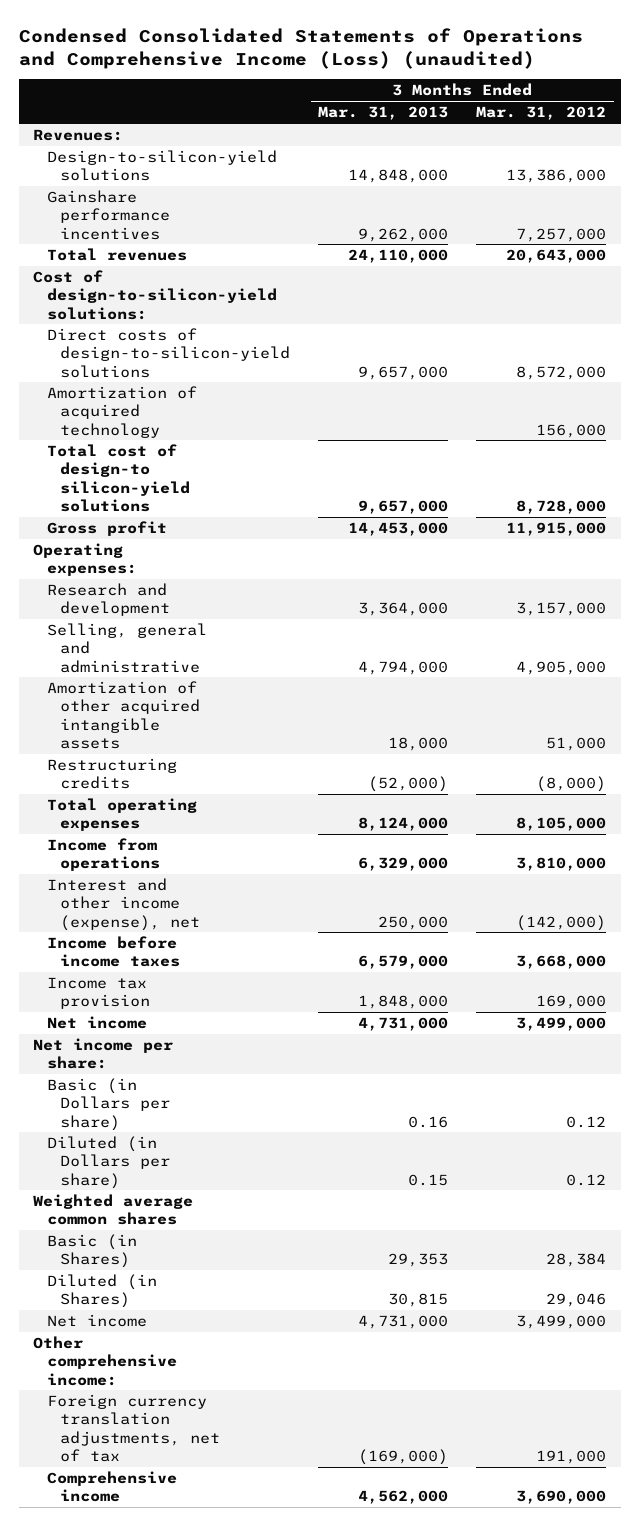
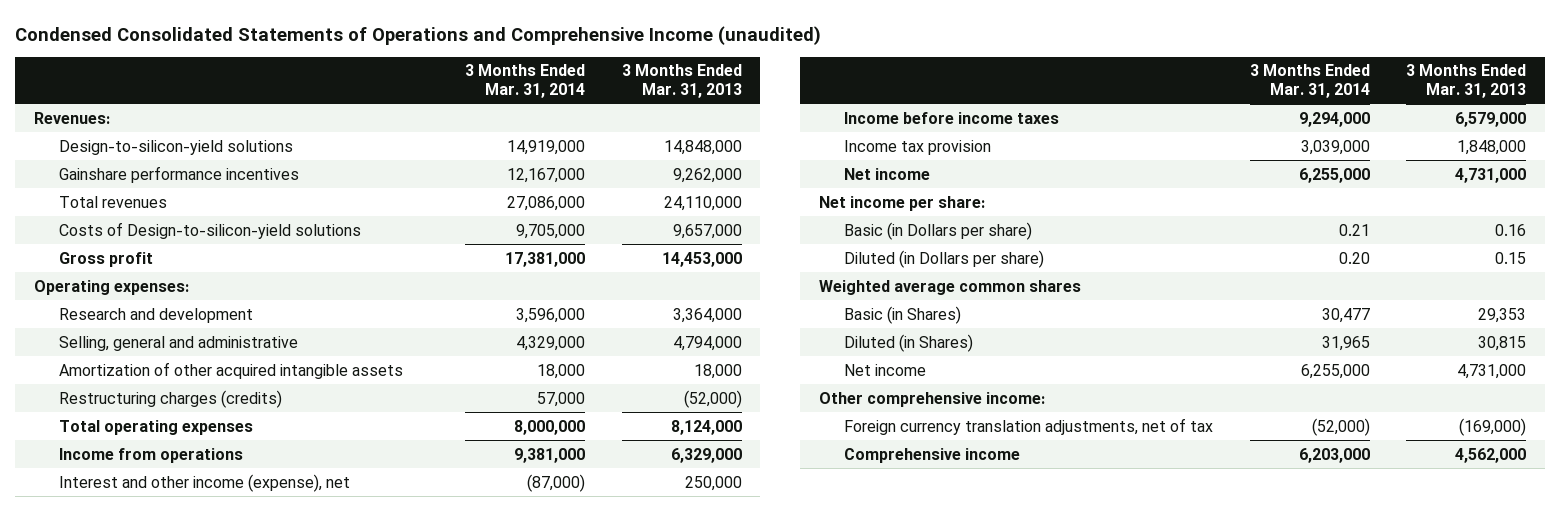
- Condensed Consolidated Statements of Operations and Comprehensive Income (Loss) (unaudited)
+ Condensed Consolidated Statements of Operations and Comprehensive Income (unaudited)
- | 3 Months Ended Mar. 31, 2013 | 3 Months Ended Mar. 31, 2012
+ | 3 Months Ended Mar. 31, 2014 | 3 Months Ended Mar. 31, 2013
- Cost of design-to-silicon-yield solutions:
- Direct costs of design-to-silicon-yield solutions | 9,657,000 | 8,572,000
- Amortization of acquired technology | | 156,000
- Total cost of design-to silicon-yield solutions | 9,657,000 | 8,728,000
+ Costs of Design-to-silicon-yield solutions | 9,705,000 | 9,657,000
- Restructuring credits | (52,000) | (8,000)
+ Restructuring charges (credits) | 57,000 | (52,000)

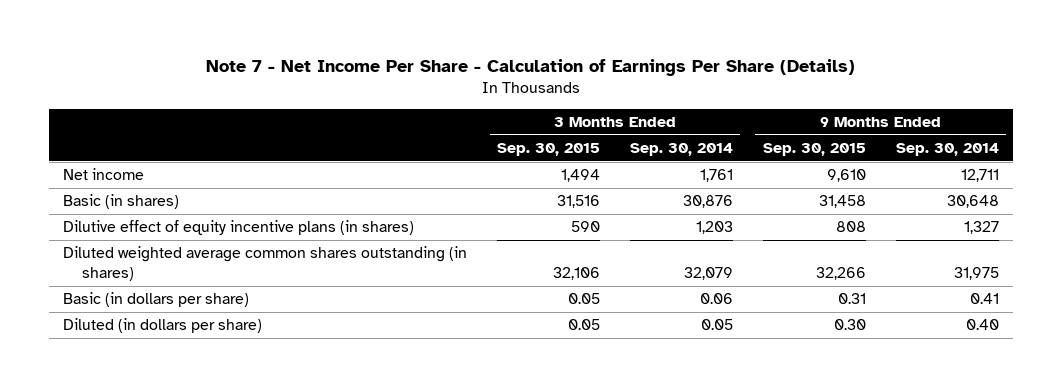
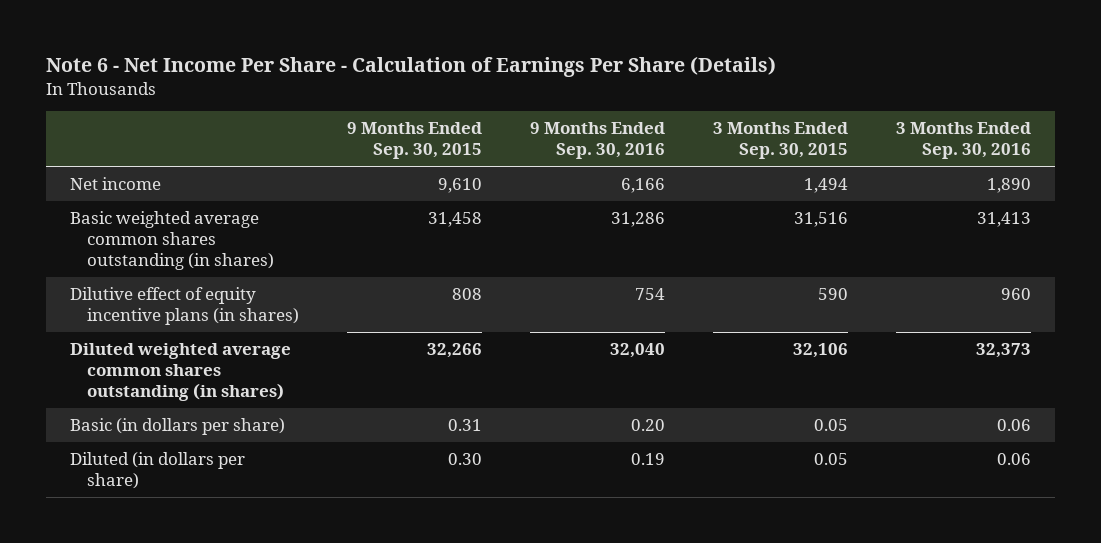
- Note 7 - Net Income Per Share - Calculation of Earnings Per Share (Details)
+ Note 6 - Net Income Per Share - Calculation of Earnings Per Share (Details)
- | 3 Months Ended Sep. 30, 2015 | 3 Months Ended Sep. 30, 2014 | 9 Months Ended Sep. 30, 2015 | 9 Months Ended Sep. 30, 2014
+ | 9 Months Ended Sep. 30, 2015 | 9 Months Ended Sep. 30, 2016 | 3 Months Ended Sep. 30, 2015 | 3 Months Ended Sep. 30, 2016
- Basic (in shares) | 31,516 | 30,876 | 31,458 | 30,648
+ Basic weighted average common shares outstanding (in shares) | 31,458 | 31,286 | 31,516 | 31,413

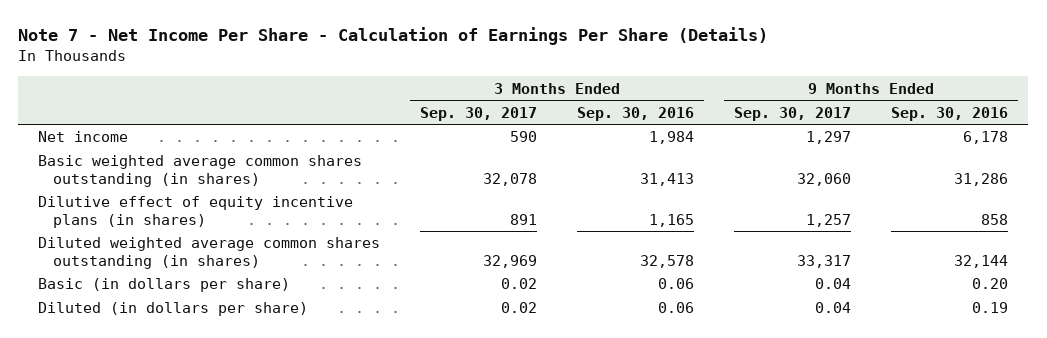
- Note 6 - Net Income Per Share - Calculation of Earnings Per Share (Details)
+ Note 7 - Net Income Per Share - Calculation of Earnings Per Share (Details)
- | 9 Months Ended Sep. 30, 2015 | 9 Months Ended Sep. 30, 2016 | 3 Months Ended Sep. 30, 2015 | 3 Months Ended Sep. 30, 2016
+ | 3 Months Ended Sep. 30, 2017 | 3 Months Ended Sep. 30, 2016 | 9 Months Ended Sep. 30, 2017 | 9 Months Ended Sep. 30, 2016
- Net income | 9,610 | 6,166 | 1,494 | 1,890
+ Net income | 590 | 1,984 | 1,297 | 6,178
- Dilutive effect of equity incentive plans (in shares) | 808 | 754 | 590 | 960
- Diluted weighted average common shares outstanding (in shares) | 32,266 | 32,040 | 32,106 | 32,373
+ Dilutive effect of equity incentive plans (in shares) | 891 | 1,165 | 1,257 | 858
+ Diluted weighted average common shares outstanding (in shares) | 32,969 | 32,578 | 33,317 | 32,144

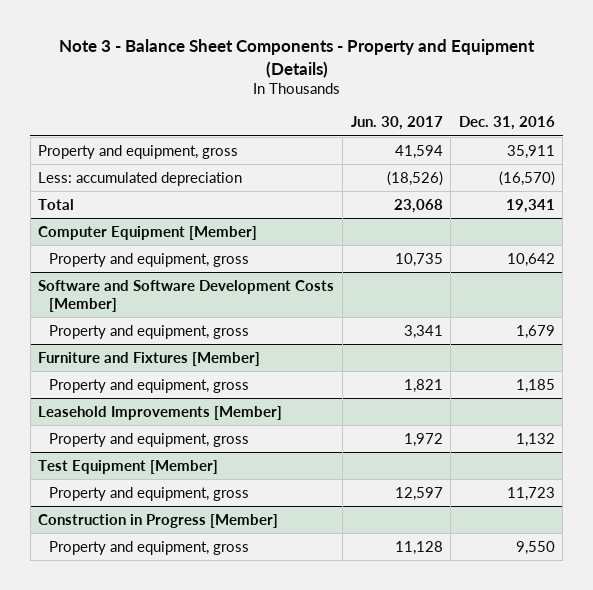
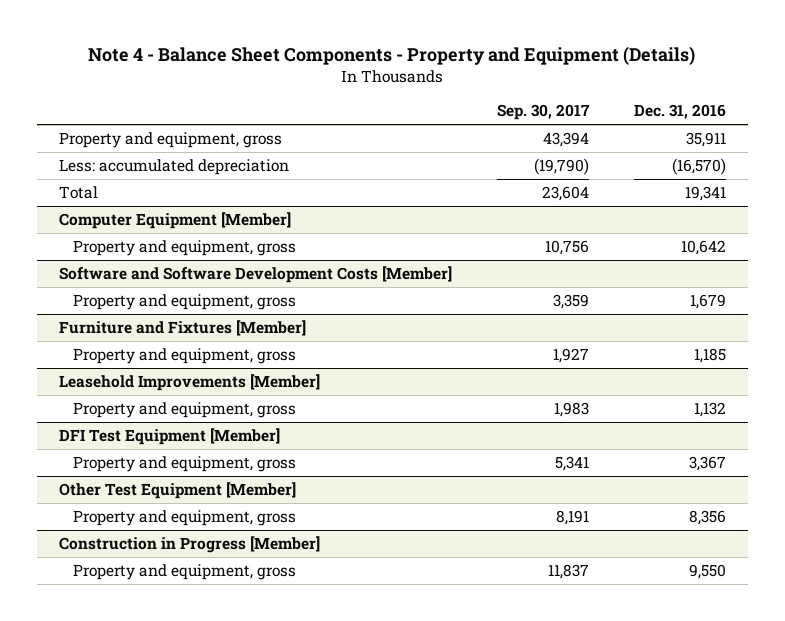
- Note 3 - Balance Sheet Components - Property and Equipment (Details)
+ Note 4 - Balance Sheet Components - Property and Equipment (Details)
- | Jun. 30, 2017 | Dec. 31, 2016
+ | Sep. 30, 2017 | Dec. 31, 2016
- Test Equipment [Member]
- Property and equipment, gross | 12,597 | 11,723
+ DFI Test Equipment [Member]
+ Property and equipment, gross | 5,341 | 3,367
+ Other Test Equipment [Member]
+ Property and equipment, gross | 8,191 | 8,356

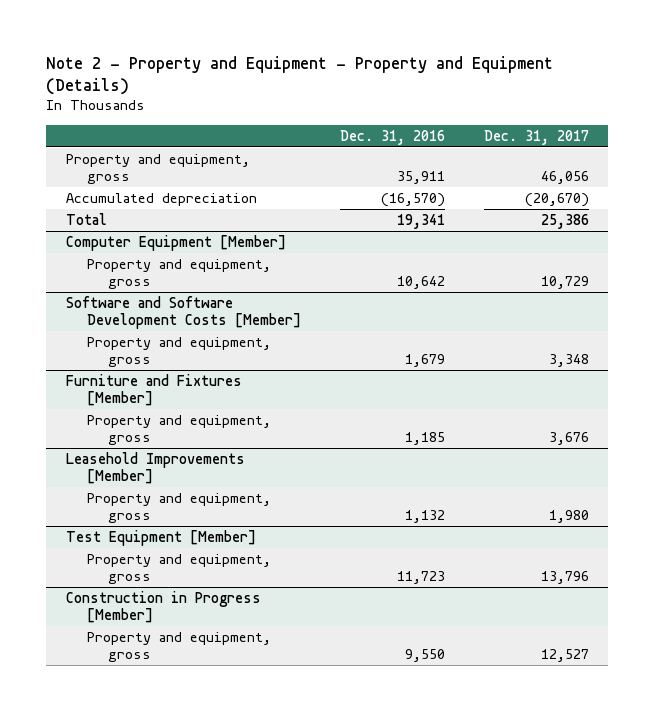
- Note 4 - Balance Sheet Components - Property and Equipment (Details)
+ Note 2 - Property and Equipment - Property and Equipment (Details)
- | Sep. 30, 2017 | Dec. 31, 2016
+ | Dec. 31, 2016 | Dec. 31, 2017
- Less: accumulated depreciation | (19,790) | (16,570)
+ Accumulated depreciation | (16,570) | (20,670)
- DFI Test Equipment [Member]
- Property and equipment, gross | 5,341 | 3,367
- Other Test Equipment [Member]
- Property and equipment, gross | 8,191 | 8,356
+ Test Equipment [Member]
+ Property and equipment, gross | 11,723 | 13,796

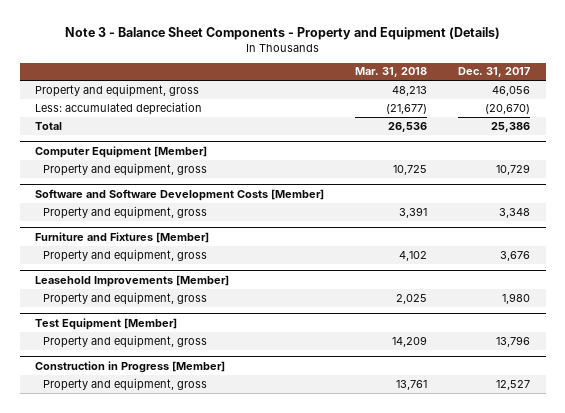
- Note 2 - Property and Equipment - Property and Equipment (Details)
+ Note 3 - Balance Sheet Components - Property and Equipment (Details)
- | Dec. 31, 2016 | Dec. 31, 2017
+ | Mar. 31, 2018 | Dec. 31, 2017
- Accumulated depreciation | (16,570) | (20,670)
+ Less: accumulated depreciation | (21,677) | (20,670)

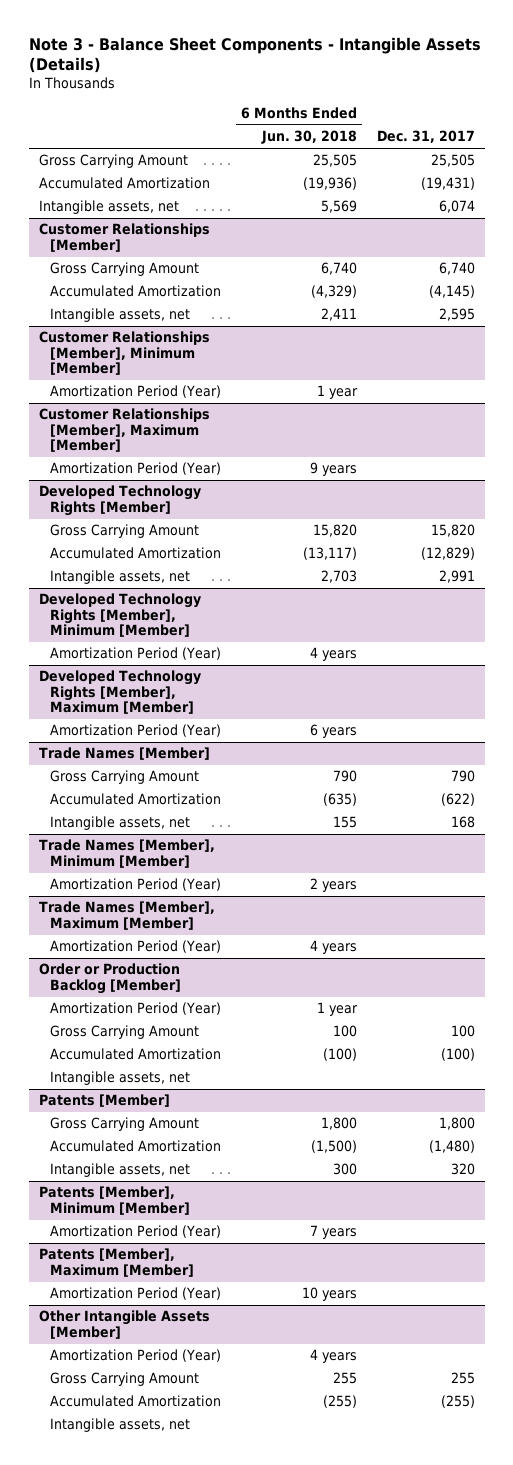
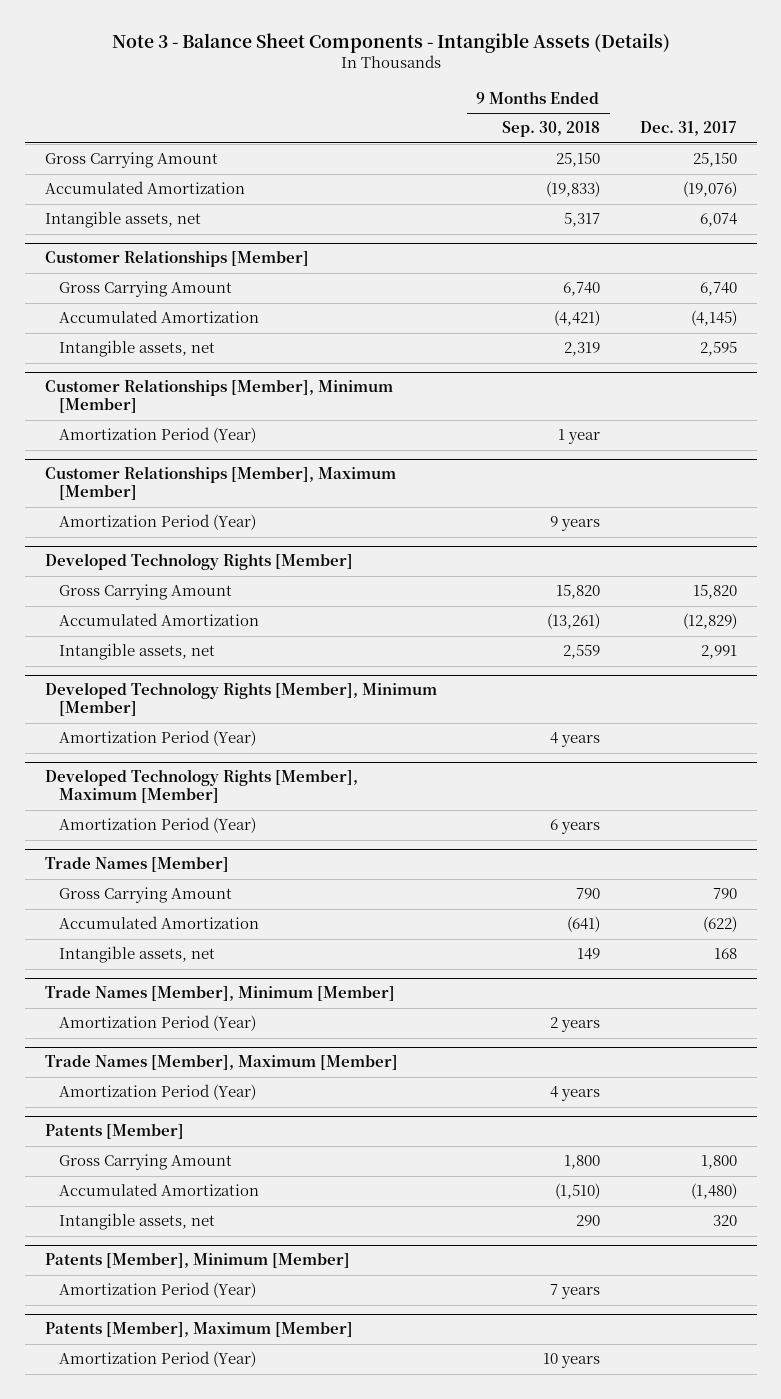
- | 6 Months Ended Jun. 30, 2018 | Dec. 31, 2017
+ | 9 Months Ended Sep. 30, 2018 | Dec. 31, 2017
- Gross Carrying Amount | 25,505 | 25,505
- Accumulated Amortization | (19,936) | (19,431)
+ Gross Carrying Amount | 25,150 | 25,150
+ Accumulated Amortization | (19,833) | (19,076)
- Order or Production Backlog [Member]
- Amortization Period (Year) | 1 year |
- Gross Carrying Amount | 100 | 100
- Accumulated Amortization | (100) | (100)
- Intangible assets, net
- Other Intangible Assets [Member]
- Amortization Period (Year) | 4 years |
- Gross Carrying Amount | 255 | 255
- Accumulated Amortization | (255) | (255)
- Intangible assets, net

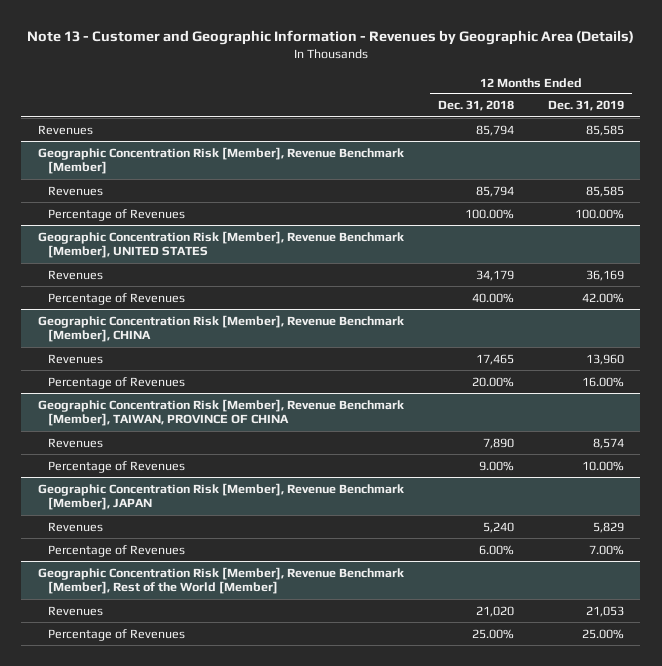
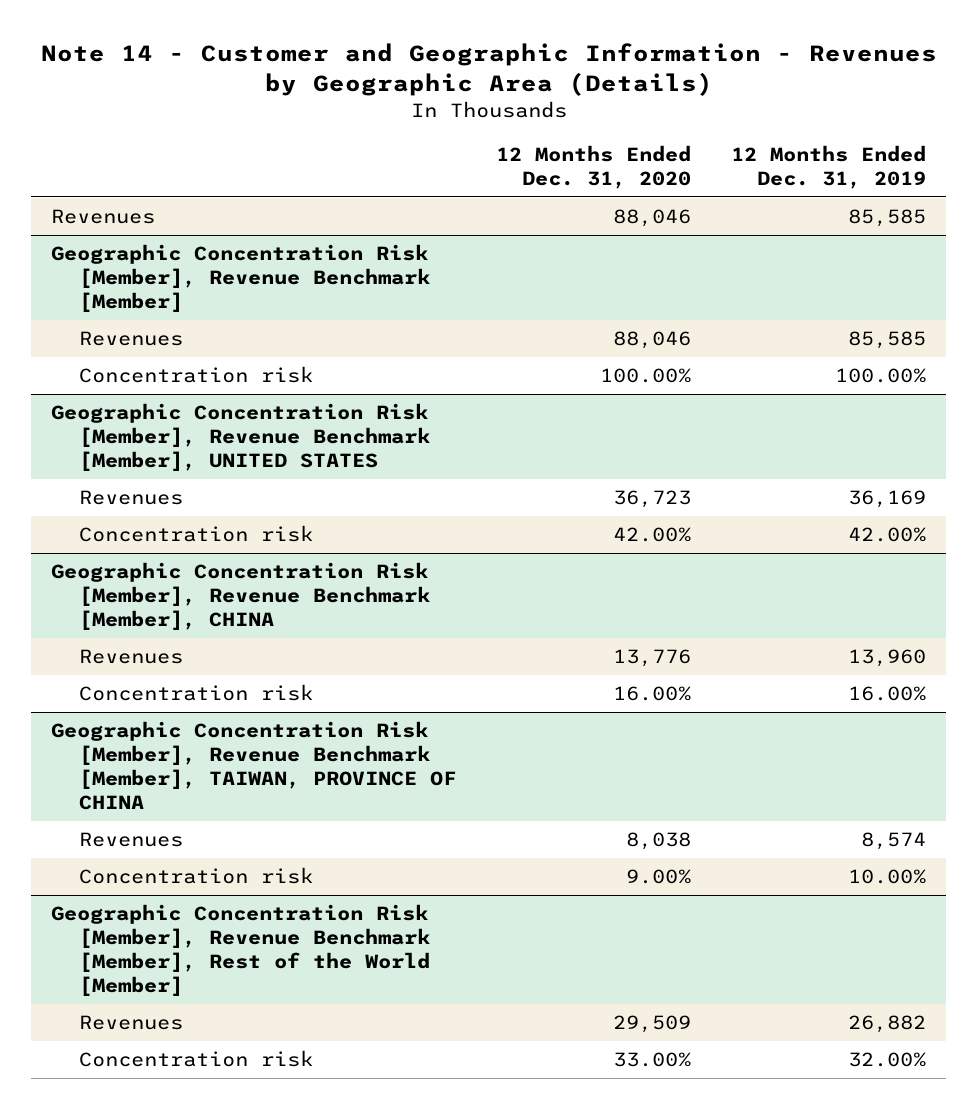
- Note 13 - Customer and Geographic Information - Revenues by Geographic Area (Details)
+ Note 14 - Customer and Geographic Information - Revenues by Geographic Area (Details)
- | 12 Months Ended Dec. 31, 2018 | 12 Months Ended Dec. 31, 2019
+ | 12 Months Ended Dec. 31, 2020 | 12 Months Ended Dec. 31, 2019
@ Geographic Concentration Risk [Member], Revenue Benchmark [Member]
- Percentage of Revenues | 100.00% | 100.00%
+ Concentration risk | 100.00% | 100.00%
@ Geographic Concentration Risk [Member], Revenue Benchmark [Member], UNITED STATES
- Percentage of Revenues | 40.00% | 42.00%
+ Concentration risk | 42.00% | 42.00%
@ Geographic Concentration Risk [Member], Revenue Benchmark [Member], CHINA
- Percentage of Revenues | 20.00% | 16.00%
+ Concentration risk | 16.00% | 16.00%
@ Geographic Concentration Risk [Member], Revenue Benchmark [Member], TAIWAN, PROVINCE OF CHINA
- Percentage of Revenues | 9.00% | 10.00%
- Geographic Concentration Risk [Member], Revenue Benchmark [Member], JAPAN
- Revenues | 5,240 | 5,829
- Percentage of Revenues | 6.00% | 7.00%
@ Geographic Concentration Risk [Member], Revenue Benchmark [Member], TAIWAN, PROVINCE OF CHINA
+ Concentration risk | 9.00% | 10.00%
@ Geographic Concentration Risk [Member], Revenue Benchmark [Member], Rest of the World [Member]
- Revenues | 21,020 | 21,053
- Percentage of Revenues | 25.00% | 25.00%
+ Revenues | 29,509 | 26,882
+ Concentration risk | 33.00% | 32.00%

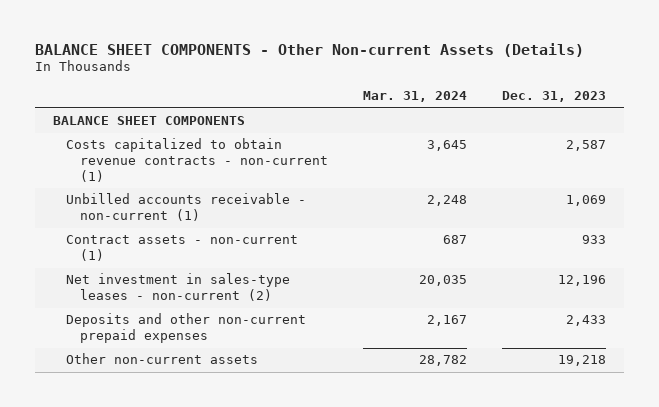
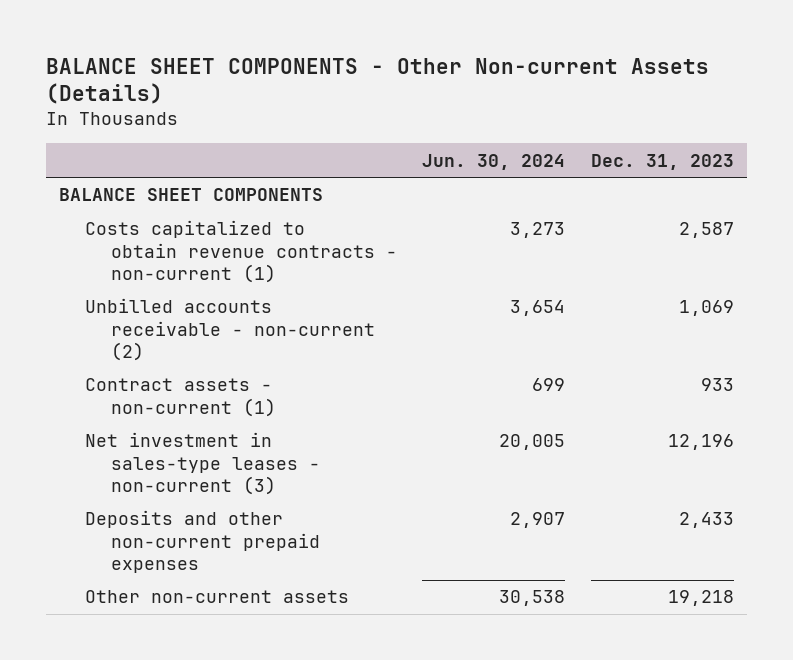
- | Mar. 31, 2024 | Dec. 31, 2023
+ | Jun. 30, 2024 | Dec. 31, 2023
- Unbilled accounts receivable - non-current (1) | 2,248 | 1,069
+ Unbilled accounts receivable - non-current (2) | 3,654 | 1,069
- Net investment in sales-type leases - non-current (2) | 20,035 | 12,196
+ Net investment in sales-type leases - non-current (3) | 20,005 | 12,196

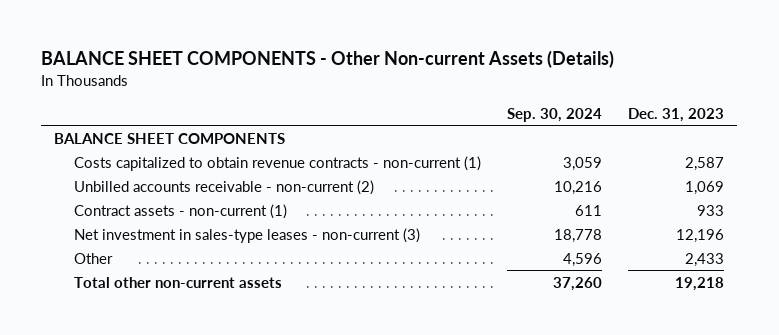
- | Jun. 30, 2024 | Dec. 31, 2023
+ | Sep. 30, 2024 | Dec. 31, 2023
- Deposits and other non-current prepaid expenses | 2,907 | 2,433
- Other non-current assets | 30,538 | 19,218
+ Other | 4,596 | 2,433
+ Total other non-current assets | 37,260 | 19,218

